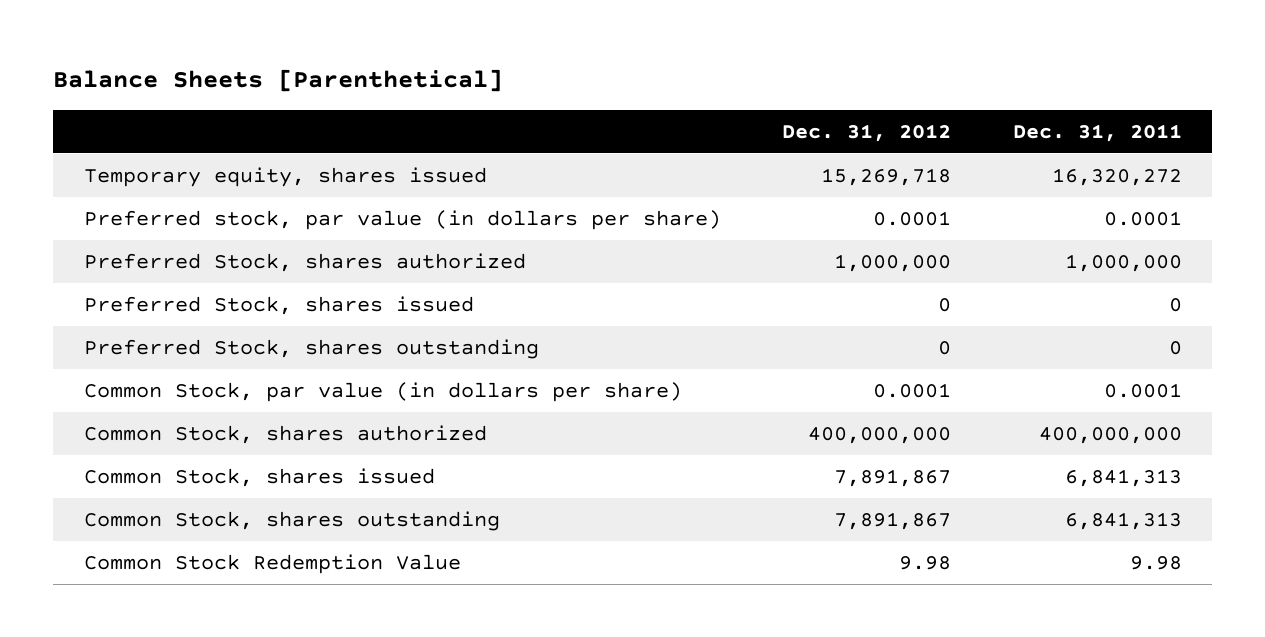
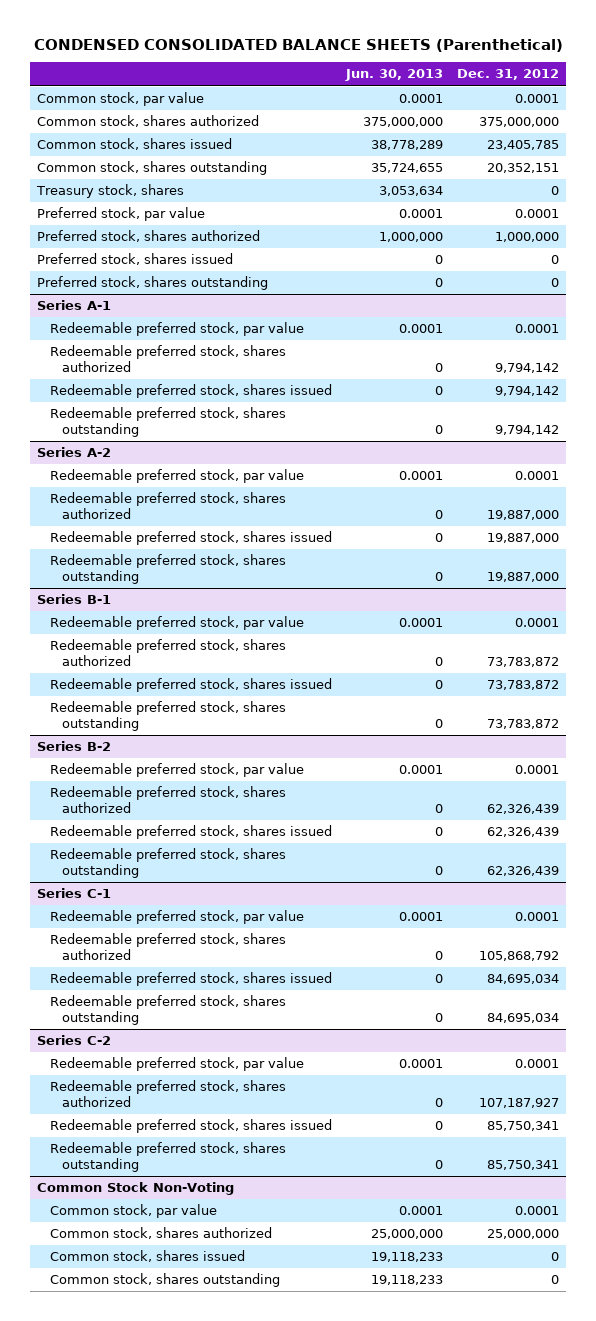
- Balance Sheets [Parenthetical]
+ CONDENSED CONSOLIDATED BALANCE SHEETS (Parenthetical)
- | Dec. 31, 2012 | Dec. 31, 2011
+ | Jun. 30, 2013 | Dec. 31, 2012
- Temporary equity, shares issued | 15,269,718 | 16,320,272
- Preferred stock, par value (in dollars per share) | 0.0001 | 0.0001
- Preferred Stock, shares authorized | 1,000,000 | 1,000,000
- Preferred Stock, shares issued | 0 | 0
- Preferred Stock, shares outstanding | 0 | 0
- Common Stock, par value (in dollars per share) | 0.0001 | 0.0001
- Common Stock, shares authorized | 400,000,000 | 400,000,000
- Common Stock, shares issued | 7,891,867 | 6,841,313
- Common Stock, shares outstanding | 7,891,867 | 6,841,313
- Common Stock Redemption Value | 9.98 | 9.98
+ Common stock, par value | 0.0001 | 0.0001
+ Common stock, shares authorized | 375,000,000 | 375,000,000
+ Common stock, shares issued | 38,778,289 | 23,405,785
+ Common stock, shares outstanding | 35,724,655 | 20,352,151
+ Treasury stock, shares | 3,053,634 | 0
+ Preferred stock, par value | 0.0001 | 0.0001
+ Preferred stock, shares authorized | 1,000,000 | 1,000,000
+ Preferred stock, shares issued | 0 | 0
+ Preferred stock, shares outstanding | 0 | 0
+ Series A-1
+ Redeemable preferred stock, par value | 0.0001 | 0.0001
+ Redeemable preferred stock, shares authorized | 0 | 9,794,142
+ Redeemable preferred stock, shares issued | 0 | 9,794,142
+ Redeemable preferred stock, shares outstanding | 0 | 9,794,142
+ Series A-2
+ Redeemable preferred stock, par value | 0.0001 | 0.0001
+ Redeemable preferred stock, shares authorized | 0 | 19,887,000
+ Redeemable preferred stock, shares issued | 0 | 19,887,000
+ Redeemable preferred stock, shares outstanding | 0 | 19,887,000
+ Series B-1
+ Redeemable preferred stock, par value | 0.0001 | 0.0001
+ Redeemable preferred stock, shares authorized | 0 | 73,783,872
+ Redeemable preferred stock, shares issued | 0 | 73,783,872
+ Redeemable preferred stock, shares outstanding | 0 | 73,783,872
+ Series B-2
+ Redeemable preferred stock, par value | 0.0001 | 0.0001
+ Redeemable preferred stock, shares authorized | 0 | 62,326,439
+ Redeemable preferred stock, shares issued | 0 | 62,326,439
+ Redeemable preferred stock, shares outstanding | 0 | 62,326,439
+ Series C-1
+ Redeemable preferred stock, par value | 0.0001 | 0.0001
+ Redeemable preferred stock, shares authorized | 0 | 105,868,792
+ Redeemable preferred stock, shares issued | 0 | 84,695,034
+ Redeemable preferred stock, shares outstanding | 0 | 84,695,034
+ Series C-2
+ Redeemable preferred stock, par value | 0.0001 | 0.0001
+ Redeemable preferred stock, shares authorized | 0 | 107,187,927
+ Redeemable preferred stock, shares issued | 0 | 85,750,341
+ Redeemable preferred stock, shares outstanding | 0 | 85,750,341
+ Common Stock Non-Voting
+ Common stock, par value | 0.0001 | 0.0001
+ Common stock, shares authorized | 25,000,000 | 25,000,000
+ Common stock, shares issued | 19,118,233 | 0
+ Common stock, shares outstanding | 19,118,233 | 0

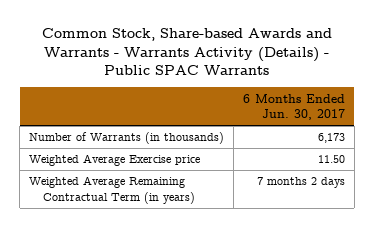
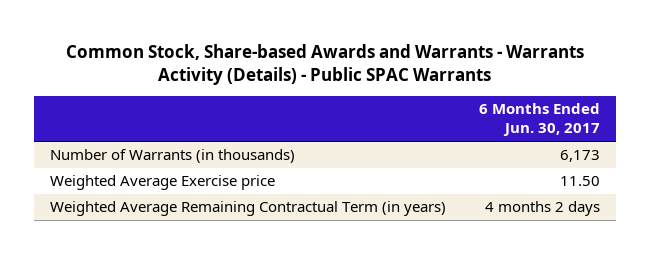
- Weighted Average Remaining Contractual Term (in years) | 7 months 2 days
+ Weighted Average Remaining Contractual Term (in years) | 4 months 2 days

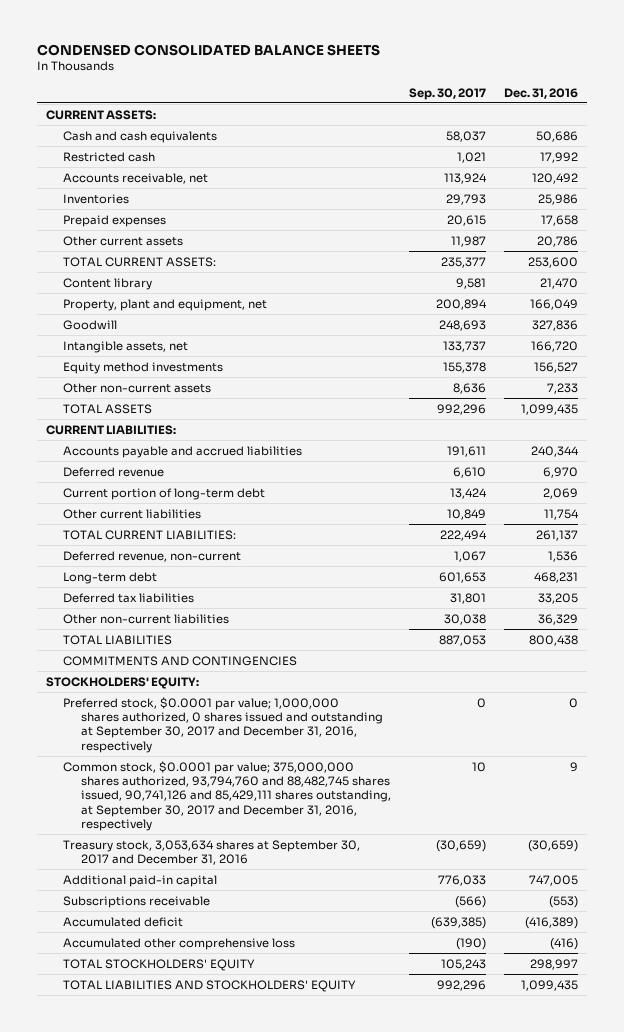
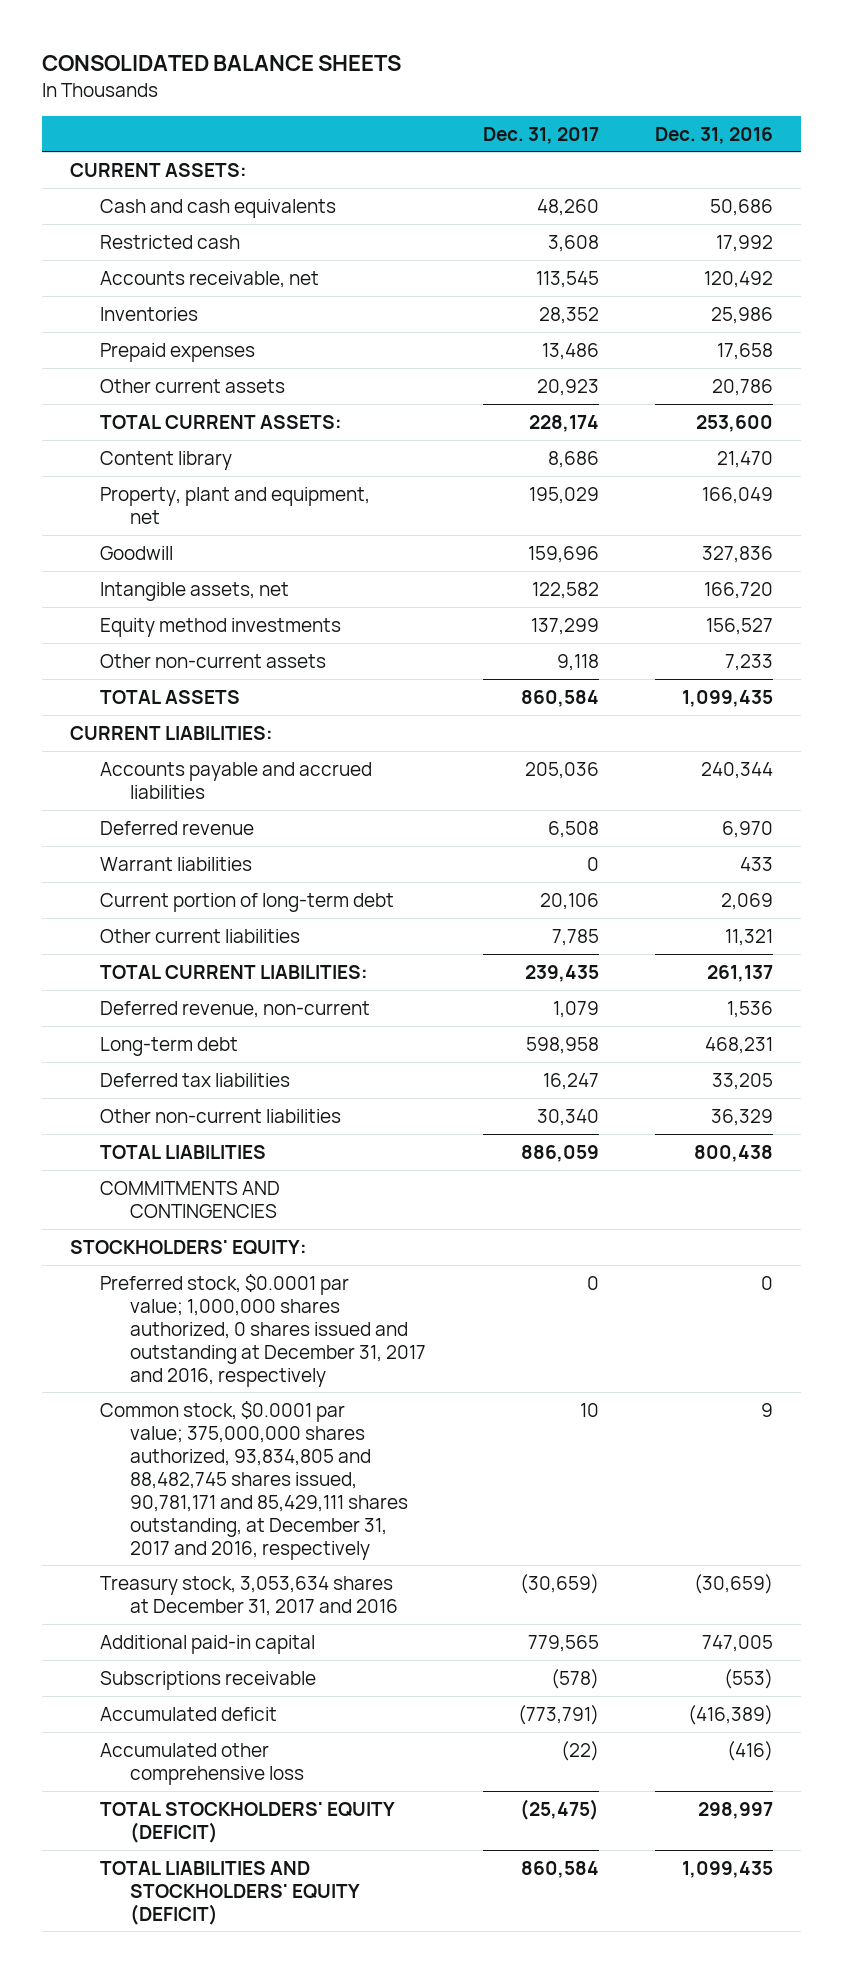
- CONDENSED CONSOLIDATED BALANCE SHEETS
+ CONSOLIDATED BALANCE SHEETS
- | Sep. 30, 2017 | Dec. 31, 2016
+ | Dec. 31, 2017 | Dec. 31, 2016
+ Warrant liabilities | 0 | 433
- Other current liabilities | 10,849 | 11,754
+ Other current liabilities | 7,785 | 11,321
- Preferred stock, $0.0001 par value; 1,000,000 shares authorized, 0 shares issued and outstanding at September 30, 2017 and December 31, 2016, respectively | 0 | 0
- Common stock, $0.0001 par value; 375,000,000 shares authorized, 93,794,760 and 88,482,745 shares issued, 90,741,126 and 85,429,111 shares outstanding, at September 30, 2017 and December 31, 2016, respectively | 10 | 9
- Treasury stock, 3,053,634 shares at September 30, 2017 and December 31, 2016 | (30,659) | (30,659)
+ Preferred stock, $0.0001 par value; 1,000,000 shares authorized, 0 shares issued and outstanding at December 31, 2017 and 2016, respectively | 0 | 0
+ Common stock, $0.0001 par value; 375,000,000 shares authorized, 93,834,805 and 88,482,745 shares issued, 90,781,171 and 85,429,111 shares outstanding, at December 31, 2017 and 2016, respectively | 10 | 9
+ Treasury stock, 3,053,634 shares at December 31, 2017 and 2016 | (30,659) | (30,659)
- TOTAL STOCKHOLDERS' EQUITY | 105,243 | 298,997
- TOTAL LIABILITIES AND STOCKHOLDERS' EQUITY | 992,296 | 1,099,435
+ TOTAL STOCKHOLDERS' EQUITY (DEFICIT) | (25,475) | 298,997
+ TOTAL LIABILITIES AND STOCKHOLDERS' EQUITY (DEFICIT) | 860,584 | 1,099,435

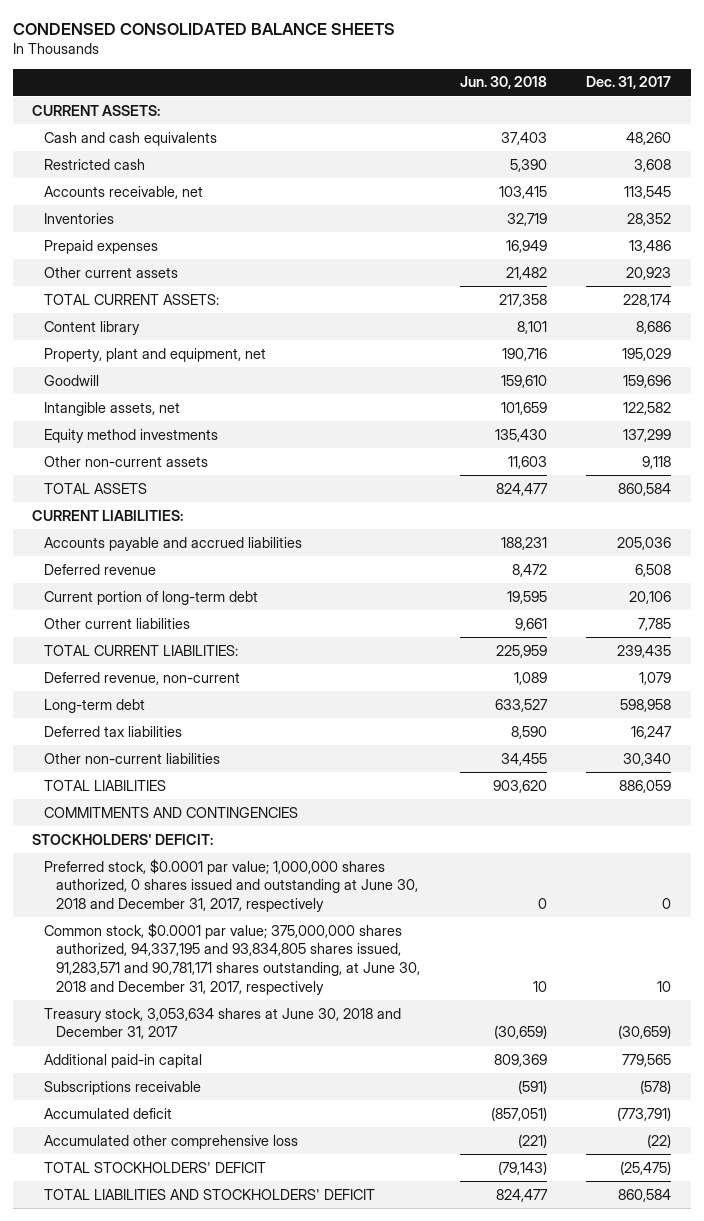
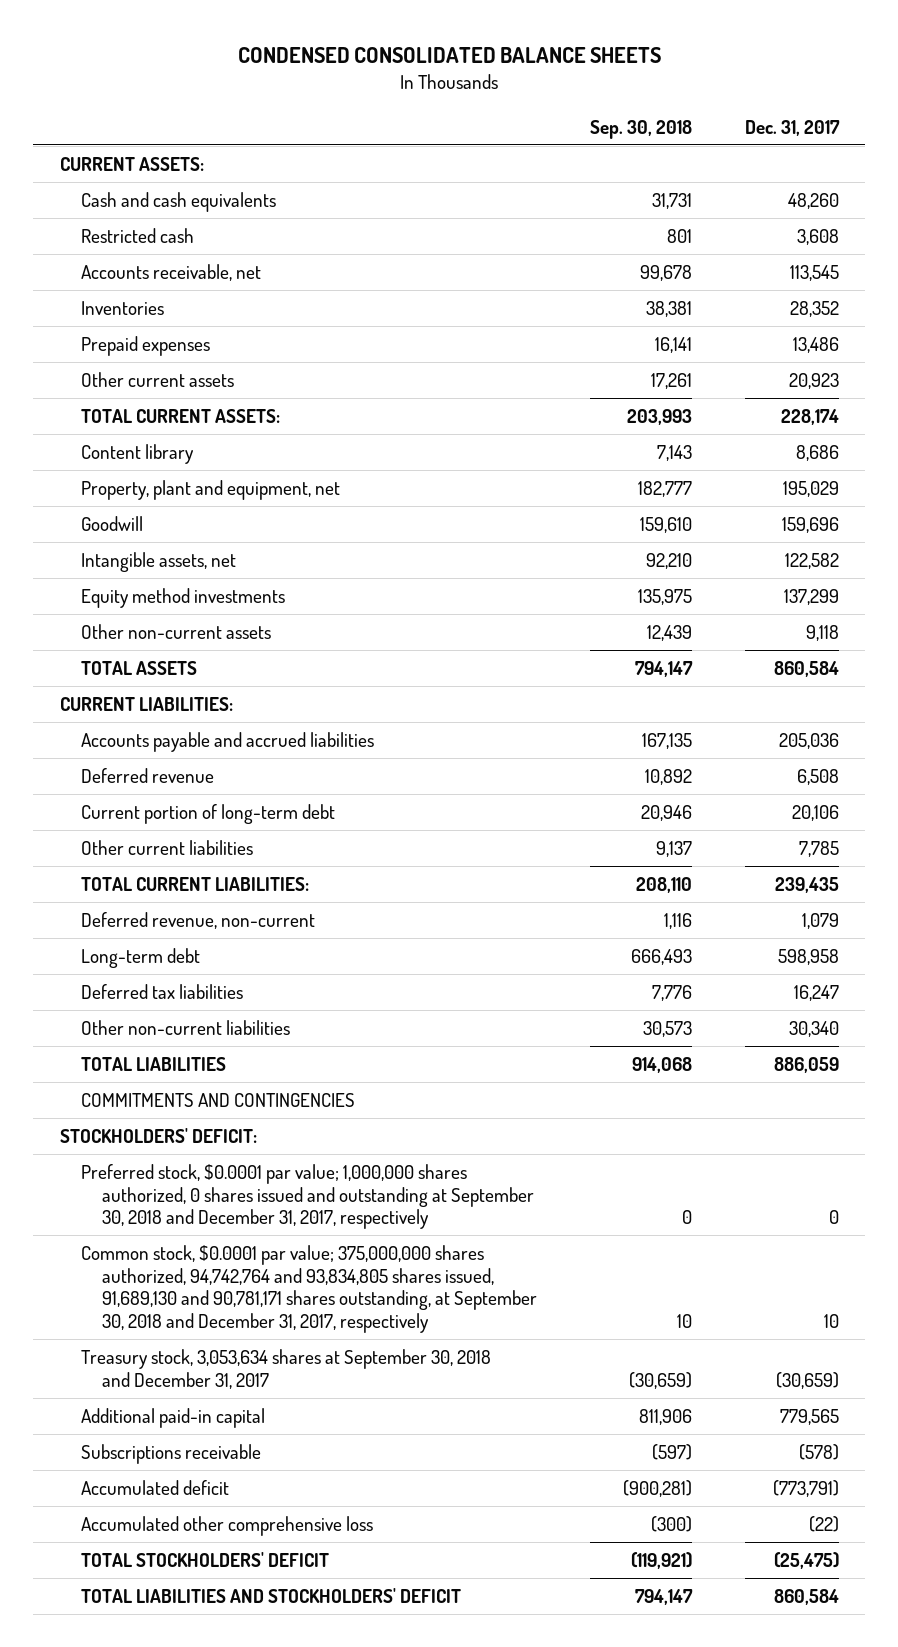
- | Jun. 30, 2018 | Dec. 31, 2017
+ | Sep. 30, 2018 | Dec. 31, 2017
- Preferred stock, $0.0001 par value; 1,000,000 shares authorized, 0 shares issued and outstanding at June 30, 2018 and December 31, 2017, respectively | 0 | 0
- Common stock, $0.0001 par value; 375,000,000 shares authorized, 94,337,195 and 93,834,805 shares issued, 91,283,571 and 90,781,171 shares outstanding, at June 30, 2018 and December 31, 2017, respectively | 10 | 10
- Treasury stock, 3,053,634 shares at June 30, 2018 and December 31, 2017 | (30,659) | (30,659)
+ Preferred stock, $0.0001 par value; 1,000,000 shares authorized, 0 shares issued and outstanding at September 30, 2018 and December 31, 2017, respectively | 0 | 0
+ Common stock, $0.0001 par value; 375,000,000 shares authorized, 94,742,764 and 93,834,805 shares issued, 91,689,130 and 90,781,171 shares outstanding, at September 30, 2018 and December 31, 2017, respectively | 10 | 10
+ Treasury stock, 3,053,634 shares at September 30, 2018 and December 31, 2017 | (30,659) | (30,659)

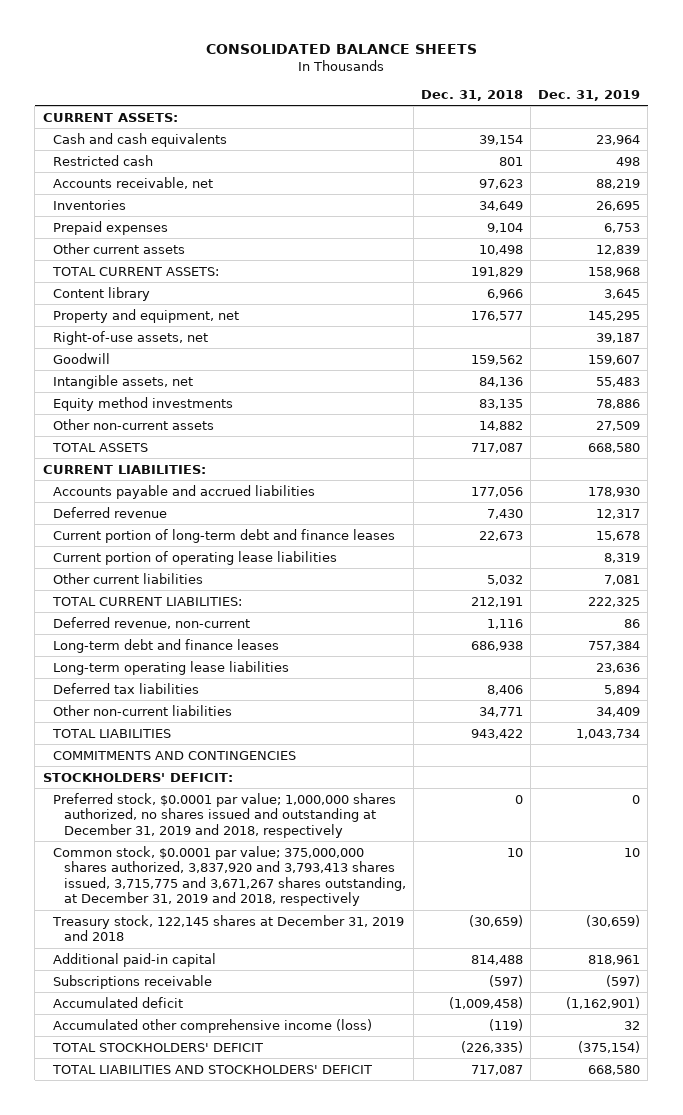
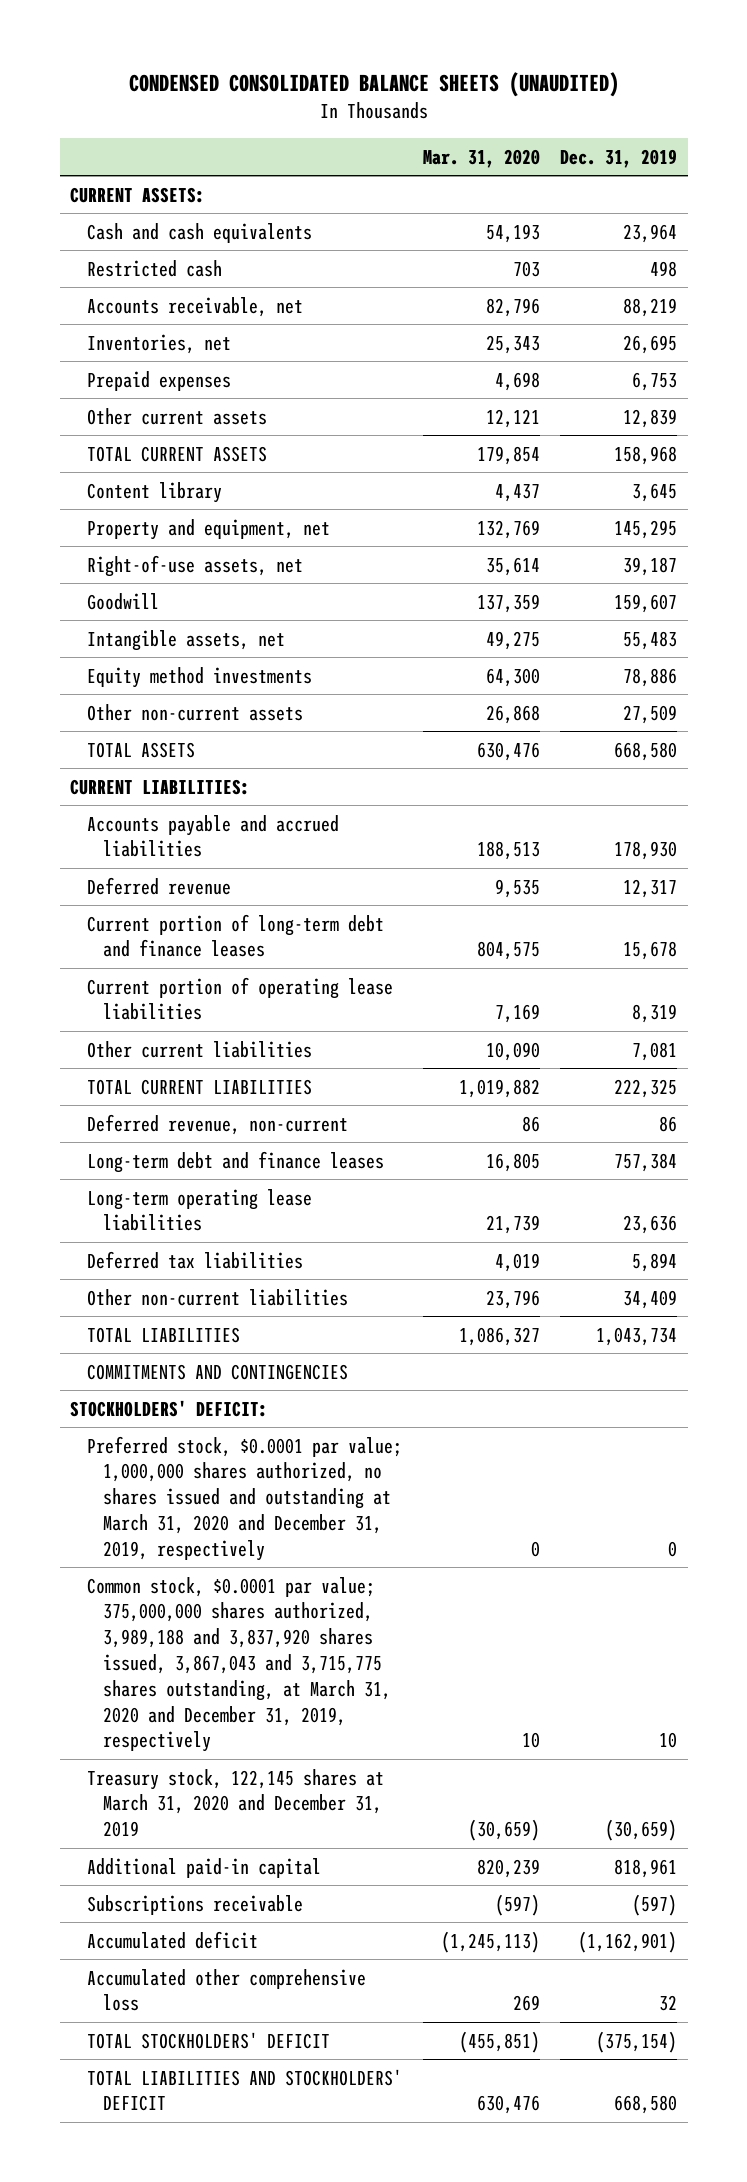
- CONSOLIDATED BALANCE SHEETS
+ CONDENSED CONSOLIDATED BALANCE SHEETS (UNAUDITED)
- | Dec. 31, 2018 | Dec. 31, 2019
+ | Mar. 31, 2020 | Dec. 31, 2019
- Inventories | 34,649 | 26,695
+ Inventories, net | 25,343 | 26,695
- TOTAL CURRENT ASSETS: | 191,829 | 158,968
+ TOTAL CURRENT ASSETS | 179,854 | 158,968
- TOTAL CURRENT LIABILITIES: | 212,191 | 222,325
+ TOTAL CURRENT LIABILITIES | 1,019,882 | 222,325
- Preferred stock, $0.0001 par value; 1,000,000 shares authorized, no shares issued and outstanding at December 31, 2019 and 2018, respectively | 0 | 0
- Common stock, $0.0001 par value; 375,000,000 shares authorized, 3,837,920 and 3,793,413 shares issued, 3,715,775 and 3,671,267 shares outstanding, at December 31, 2019 and 2018, respectively | 10 | 10
- Treasury stock, 122,145 shares at December 31, 2019 and 2018 | (30,659) | (30,659)
+ Preferred stock, $0.0001 par value; 1,000,000 shares authorized, no shares issued and outstanding at March 31, 2020 and December 31, 2019, respectively | 0 | 0
+ Common stock, $0.0001 par value; 375,000,000 shares authorized, 3,989,188 and 3,837,920 shares issued, 3,867,043 and 3,715,775 shares outstanding, at March 31, 2020 and December 31, 2019, respectively | 10 | 10
+ Treasury stock, 122,145 shares at March 31, 2020 and December 31, 2019 | (30,659) | (30,659)
- Accumulated other comprehensive income (loss) | (119) | 32
+ Accumulated other comprehensive loss | 269 | 32

